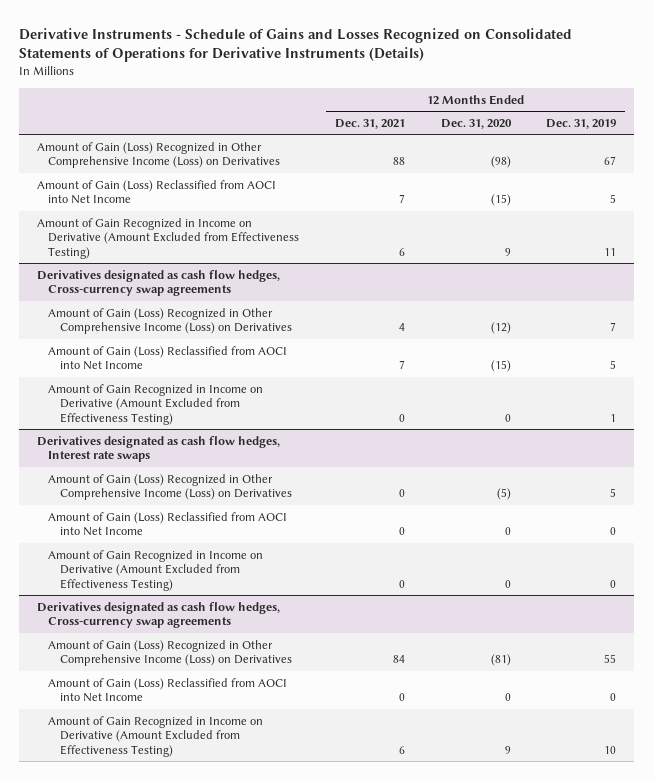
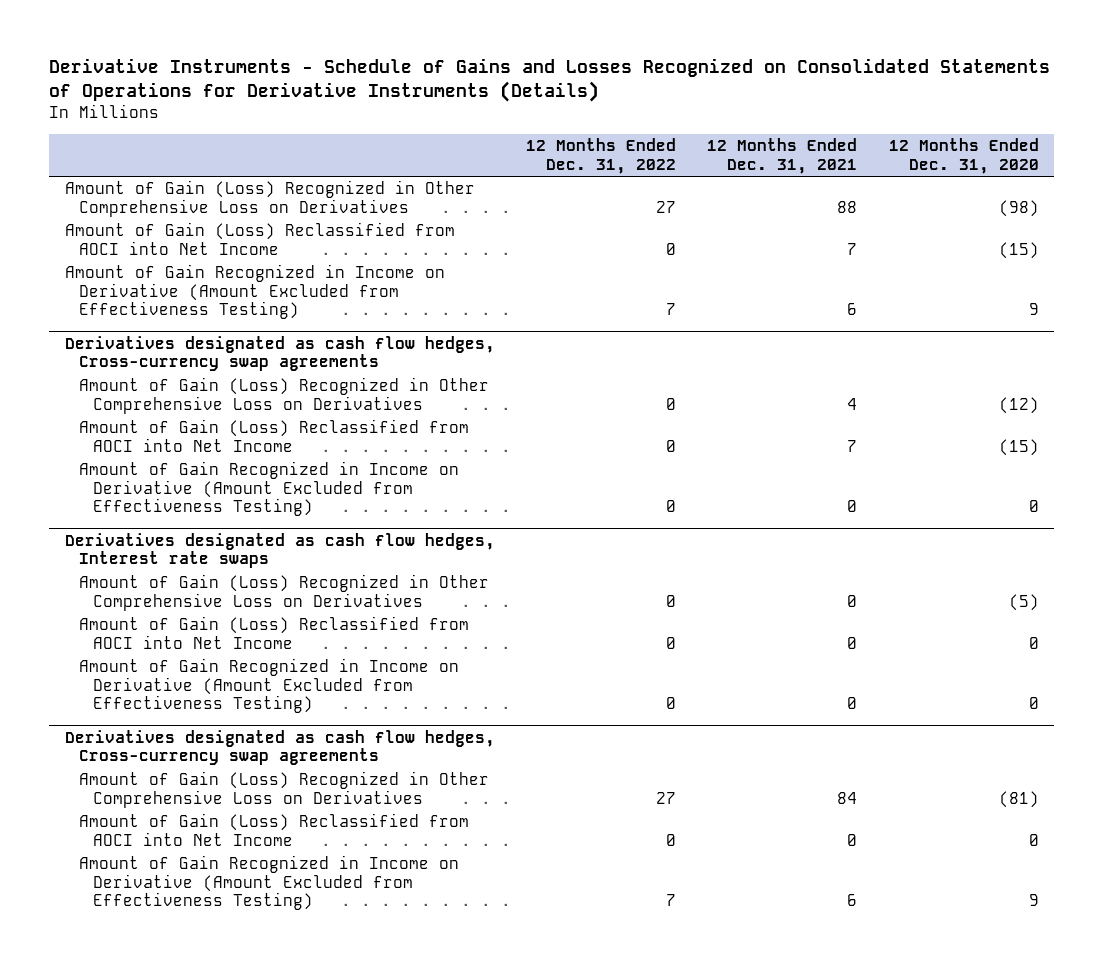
- | 12 Months Ended Dec. 31, 2021 | 12 Months Ended Dec. 31, 2020 | 12 Months Ended Dec. 31, 2019
+ | 12 Months Ended Dec. 31, 2022 | 12 Months Ended Dec. 31, 2021 | 12 Months Ended Dec. 31, 2020
- Amount of Gain (Loss) Recognized in Other Comprehensive Income (Loss) on Derivatives | 88 | (98) | 67
+ Amount of Gain (Loss) Recognized in Other Comprehensive Loss on Derivatives | 27 | 88 | (98)
@ Derivatives designated as cash flow hedges, Cross-currency swap agreements
- Amount of Gain (Loss) Recognized in Other Comprehensive Income (Loss) on Derivatives | 4 | (12) | 7
+ Amount of Gain (Loss) Recognized in Other Comprehensive Loss on Derivatives | 0 | 4 | (12)
@ Derivatives designated as cash flow hedges, Interest rate swaps
- Amount of Gain (Loss) Recognized in Other Comprehensive Income (Loss) on Derivatives | 0 | (5) | 5
+ Amount of Gain (Loss) Recognized in Other Comprehensive Loss on Derivatives | 0 | 0 | (5)
@ Derivatives designated as cash flow hedges, Cross-currency swap agreements
- Amount of Gain (Loss) Recognized in Other Comprehensive Income (Loss) on Derivatives | 84 | (81) | 55
+ Amount of Gain (Loss) Recognized in Other Comprehensive Loss on Derivatives | 27 | 84 | (81)

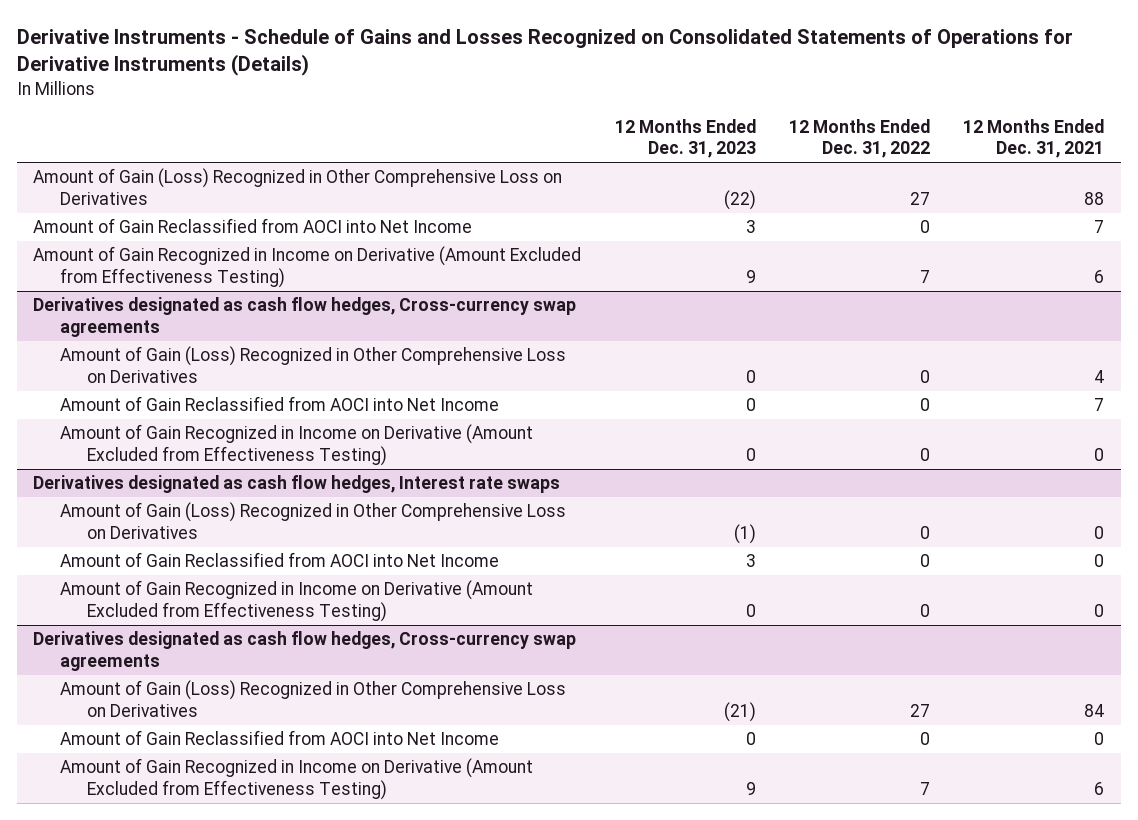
- | 12 Months Ended Dec. 31, 2022 | 12 Months Ended Dec. 31, 2021 | 12 Months Ended Dec. 31, 2020
+ | 12 Months Ended Dec. 31, 2023 | 12 Months Ended Dec. 31, 2022 | 12 Months Ended Dec. 31, 2021
- Amount of Gain (Loss) Reclassified from AOCI into Net Income | 0 | 7 | (15)
+ Amount of Gain Reclassified from AOCI into Net Income | 3 | 0 | 7
@ Derivatives designated as cash flow hedges, Cross-currency swap agreements
- Amount of Gain (Loss) Reclassified from AOCI into Net Income | 0 | 7 | (15)
+ Amount of Gain Reclassified from AOCI into Net Income | 0 | 0 | 7
@ Derivatives designated as cash flow hedges, Interest rate swaps
- Amount of Gain (Loss) Reclassified from AOCI into Net Income | 0 | 0 | 0
+ Amount of Gain Reclassified from AOCI into Net Income | 3 | 0 | 0
@ Derivatives designated as cash flow hedges, Cross-currency swap agreements
- Amount of Gain (Loss) Reclassified from AOCI into Net Income | 0 | 0 | 0
+ Amount of Gain Reclassified from AOCI into Net Income | 0 | 0 | 0

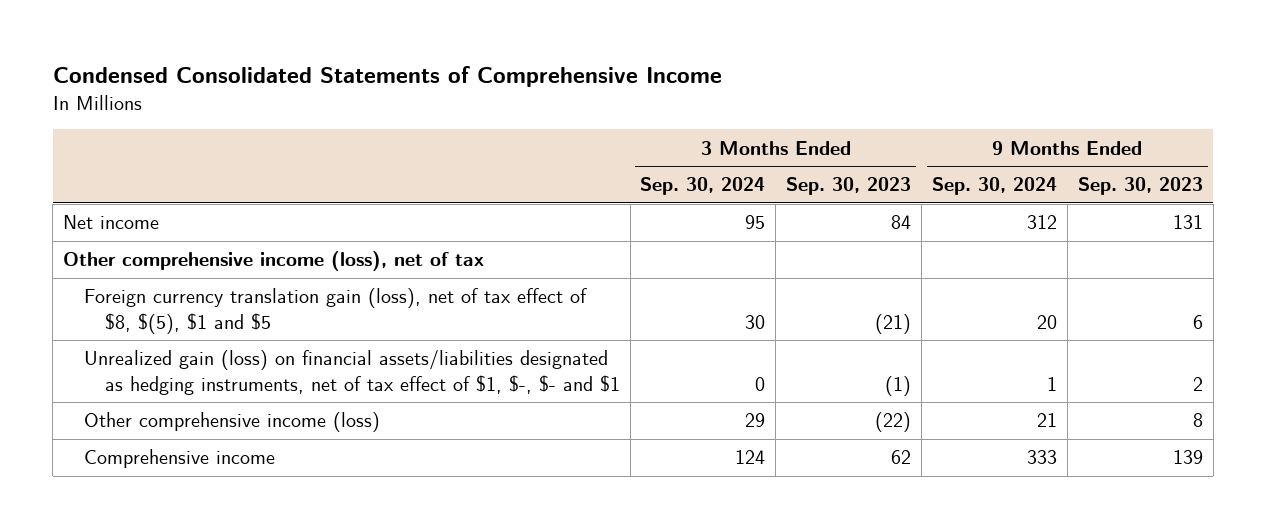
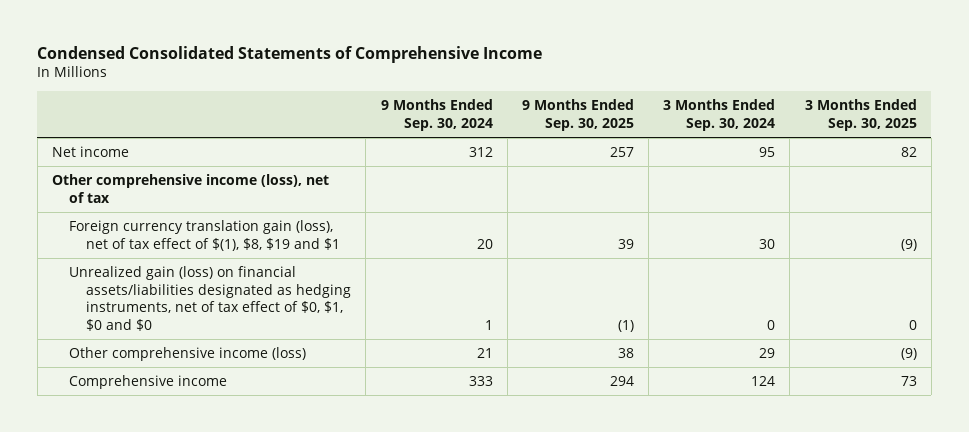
- | 3 Months Ended Sep. 30, 2024 | 3 Months Ended Sep. 30, 2023 | 9 Months Ended Sep. 30, 2024 | 9 Months Ended Sep. 30, 2023
+ | 9 Months Ended Sep. 30, 2024 | 9 Months Ended Sep. 30, 2025 | 3 Months Ended Sep. 30, 2024 | 3 Months Ended Sep. 30, 2025
- Foreign currency translation gain (loss), net of tax effect of $8, $(5), $1 and $5 | 30 | (21) | 20 | 6
- Unrealized gain (loss) on financial assets/liabilities designated as hedging instruments, net of tax effect of $1, $-, $- and $1 | 0 | (1) | 1 | 2
+ Foreign currency translation gain (loss), net of tax effect of $(1), $8, $19 and $1 | 20 | 39 | 30 | (9)
+ Unrealized gain (loss) on financial assets/liabilities designated as hedging instruments, net of tax effect of $0, $1, $0 and $0 | 1 | (1) | 0 | 0

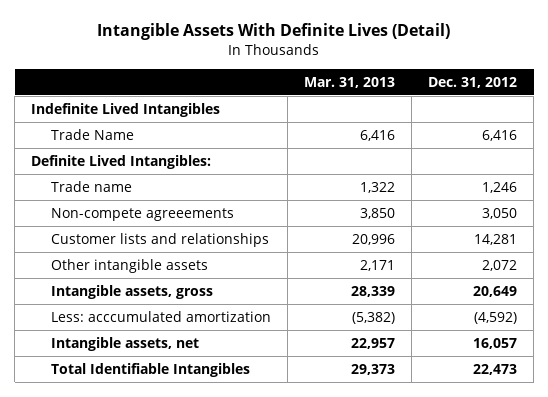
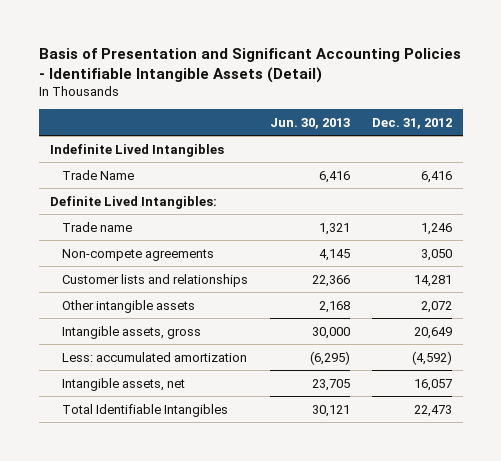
- Intangible Assets With Definite Lives (Detail)
+ Basis of Presentation and Significant Accounting Policies - Identifiable Intangible Assets (Detail)
- | Mar. 31, 2013 | Dec. 31, 2012
+ | Jun. 30, 2013 | Dec. 31, 2012
- Non-compete agreeements | 3,850 | 3,050
+ Non-compete agreements | 4,145 | 3,050
- Less: acccumulated amortization | (5,382) | (4,592)
+ Less: accumulated amortization | (6,295) | (4,592)

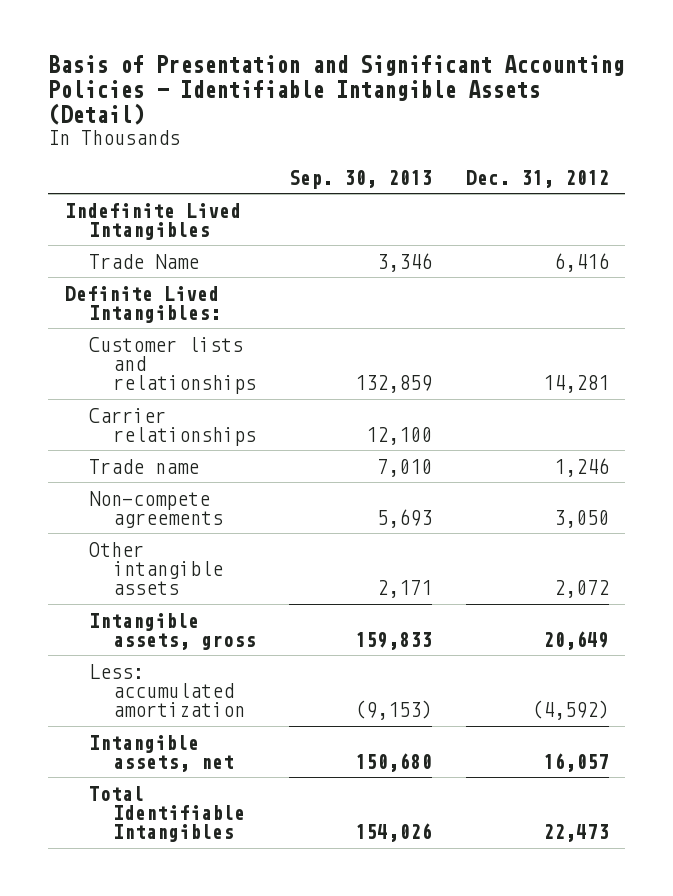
- | Jun. 30, 2013 | Dec. 31, 2012
+ | Sep. 30, 2013 | Dec. 31, 2012
moved up: Customer lists and relationships | 132,859 | 14,281
+ Carrier relationships | 12,100 |

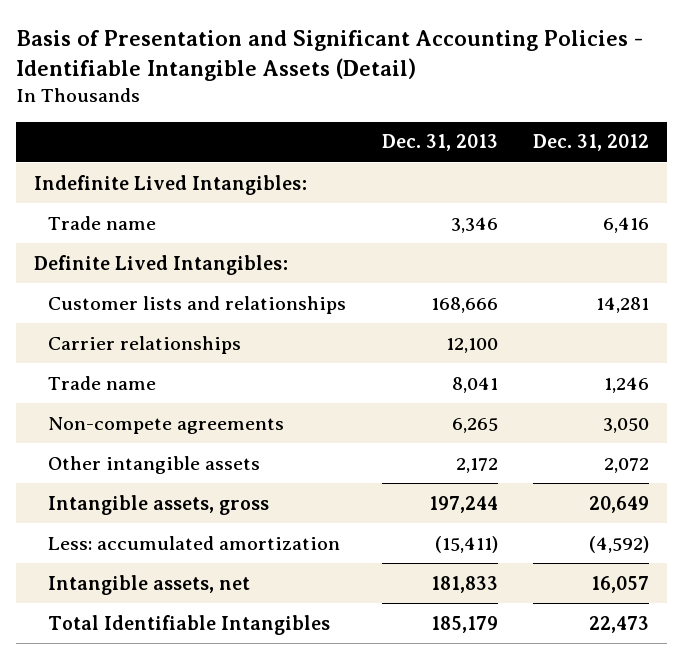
- | Sep. 30, 2013 | Dec. 31, 2012
+ | Dec. 31, 2013 | Dec. 31, 2012
- Indefinite Lived Intangibles
- Trade Name | 3,346 | 6,416
+ Indefinite Lived Intangibles:
+ Trade name | 3,346 | 6,416

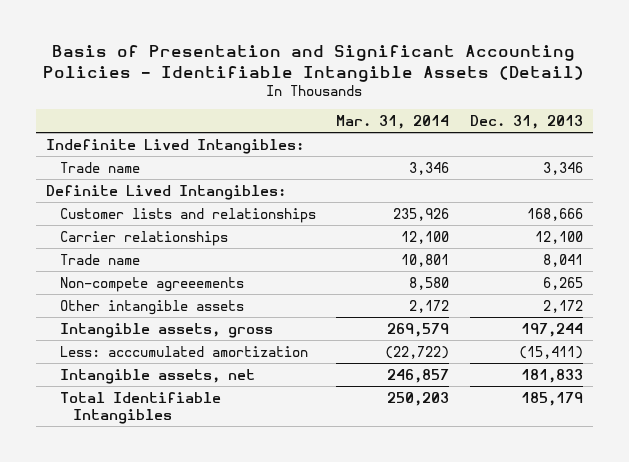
- | Dec. 31, 2013 | Dec. 31, 2012
+ | Mar. 31, 2014 | Dec. 31, 2013
- Non-compete agreements | 6,265 | 3,050
+ Non-compete agreeements | 8,580 | 6,265
- Less: accumulated amortization | (15,411) | (4,592)
+ Less: acccumulated amortization | (22,722) | (15,411)

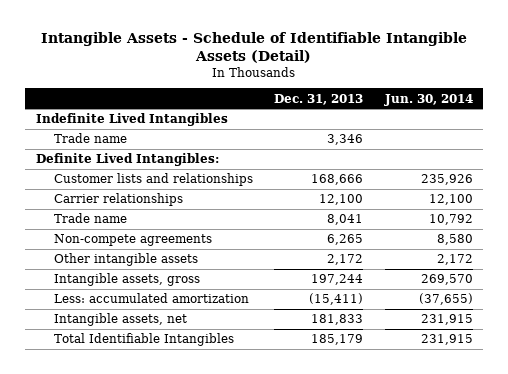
- Basis of Presentation and Significant Accounting Policies - Identifiable Intangible Assets (Detail)
+ Intangible Assets - Schedule of Identifiable Intangible Assets (Detail)
- | Mar. 31, 2014 | Dec. 31, 2013
+ | Dec. 31, 2013 | Jun. 30, 2014
- Indefinite Lived Intangibles:
+ Indefinite Lived Intangibles
- Non-compete agreeements | 8,580 | 6,265
+ Non-compete agreements | 6,265 | 8,580
- Less: acccumulated amortization | (22,722) | (15,411)
+ Less: accumulated amortization | (15,411) | (37,655)

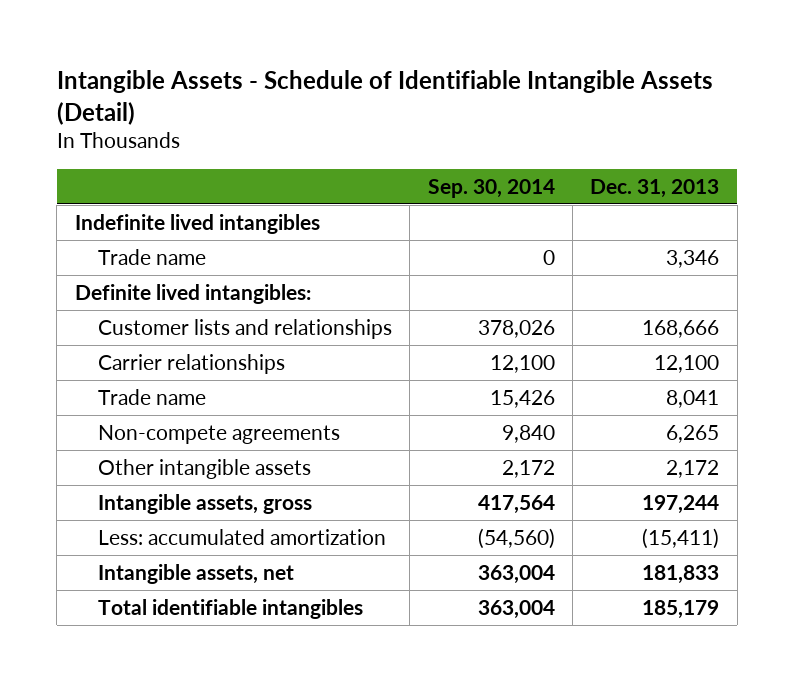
- | Dec. 31, 2013 | Jun. 30, 2014
+ | Sep. 30, 2014 | Dec. 31, 2013
- Indefinite Lived Intangibles
+ Indefinite lived intangibles
- Definite Lived Intangibles:
+ Definite lived intangibles:
- Total Identifiable Intangibles | 185,179 | 231,915
+ Total identifiable intangibles | 363,004 | 185,179

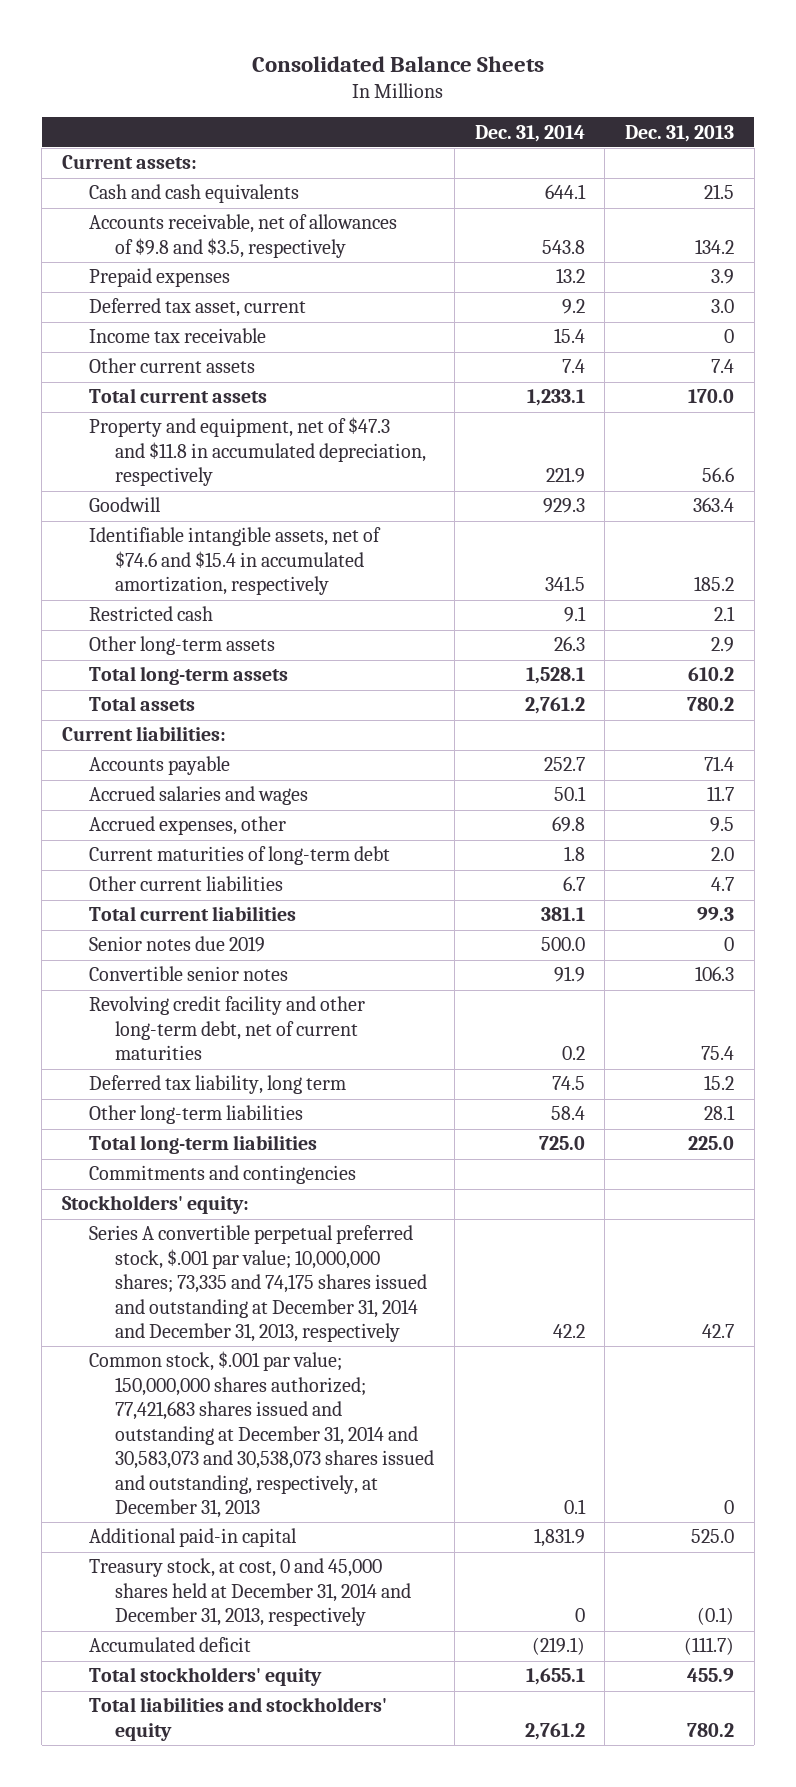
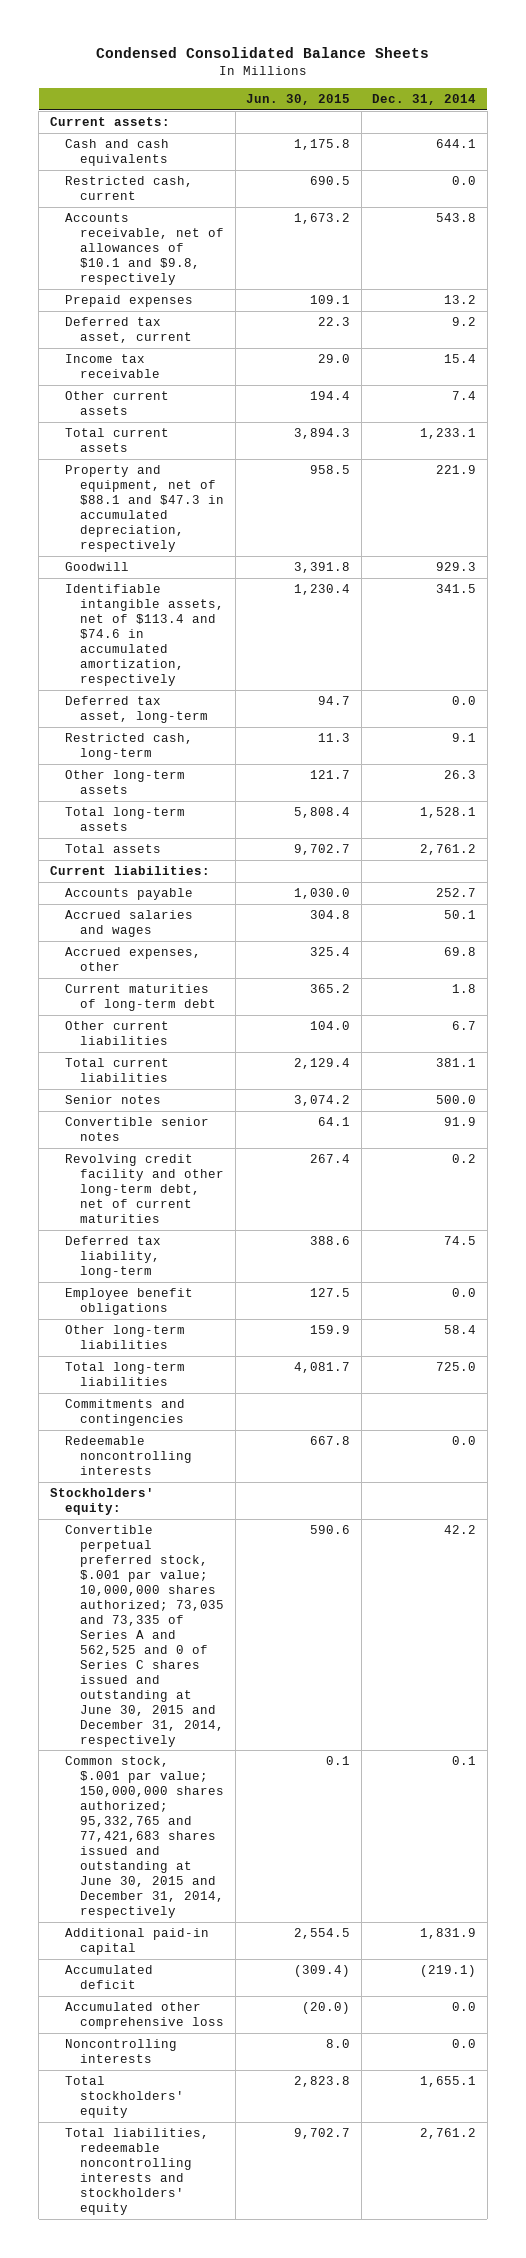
- Consolidated Balance Sheets
+ Condensed Consolidated Balance Sheets
- | Dec. 31, 2014 | Dec. 31, 2013
+ | Jun. 30, 2015 | Dec. 31, 2014
- Accounts receivable, net of allowances of $9.8 and $3.5, respectively | 543.8 | 134.2
+ Restricted cash, current | 690.5 | 0.0
+ Accounts receivable, net of allowances of $10.1 and $9.8, respectively | 1,673.2 | 543.8
- Property and equipment, net of $47.3 and $11.8 in accumulated depreciation, respectively | 221.9 | 56.6
+ Property and equipment, net of $88.1 and $47.3 in accumulated depreciation, respectively | 958.5 | 221.9
- Identifiable intangible assets, net of $74.6 and $15.4 in accumulated amortization, respectively | 341.5 | 185.2
- Restricted cash | 9.1 | 2.1
+ Identifiable intangible assets, net of $113.4 and $74.6 in accumulated amortization, respectively | 1,230.4 | 341.5
+ Deferred tax asset, long-term | 94.7 | 0.0
+ Restricted cash, long-term | 11.3 | 9.1
- Senior notes due 2019 | 500.0 | 0
+ Senior notes | 3,074.2 | 500.0
- Deferred tax liability, long term | 74.5 | 15.2
+ Deferred tax liability, long-term | 388.6 | 74.5
+ Employee benefit obligations | 127.5 | 0.0
+ Redeemable noncontrolling interests | 667.8 | 0.0
- Series A convertible perpetual preferred stock, $.001 par value; 10,000,000 shares; 73,335 and 74,175 shares issued and outstanding at December 31, 2014 and December 31, 2013, respectively | 42.2 | 42.7
- Common stock, $.001 par value; 150,000,000 shares authorized; 77,421,683 shares issued and outstanding at December 31, 2014 and 30,583,073 and 30,538,073 shares issued and outstanding, respectively, at December 31, 2013 | 0.1 | 0
+ Convertible perpetual preferred stock, $.001 par value; 10,000,000 shares authorized; 73,035 and 73,335 of Series A and 562,525 and 0 of Series C shares issued and outstanding at June 30, 2015 and December 31, 2014, respectively | 590.6 | 42.2
+ Common stock, $.001 par value; 150,000,000 shares authorized; 95,332,765 and 77,421,683 shares issued and outstanding at June 30, 2015 and December 31, 2014, respectively | 0.1 | 0.1
- Treasury stock, at cost, 0 and 45,000 shares held at December 31, 2014 and December 31, 2013, respectively | 0 | (0.1)
+ Accumulated other comprehensive loss | (20.0) | 0.0
+ Noncontrolling interests | 8.0 | 0.0
- Total liabilities and stockholders' equity | 2,761.2 | 780.2
+ Total liabilities, redeemable noncontrolling interests and stockholders' equity | 9,702.7 | 2,761.2

